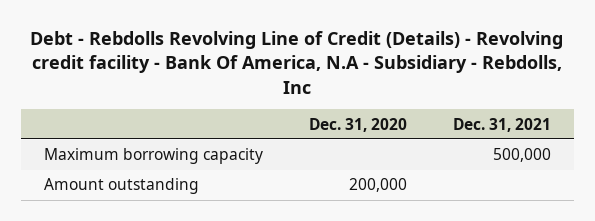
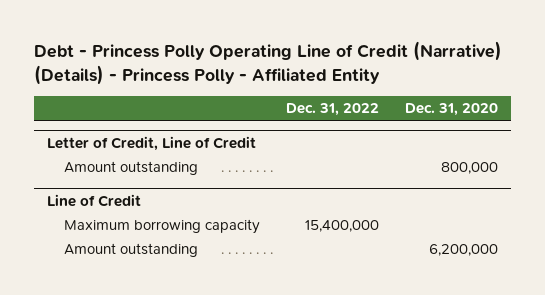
- Debt - Rebdolls Revolving Line of Credit (Details) - Revolving credit facility - Bank Of America, N.A - Subsidiary - Rebdolls, Inc
+ Debt - Princess Polly Operating Line of Credit (Narrative) (Details) - Princess Polly - Affiliated Entity
- | Dec. 31, 2020 | Dec. 31, 2021
+ | Dec. 31, 2022 | Dec. 31, 2020
- Maximum borrowing capacity | | 500,000
- Amount outstanding | 200,000 |
+ Letter of Credit, Line of Credit
+ Amount outstanding | | 800,000
+ Line of Credit
+ Maximum borrowing capacity | 15,400,000 |
+ Amount outstanding | | 6,200,000

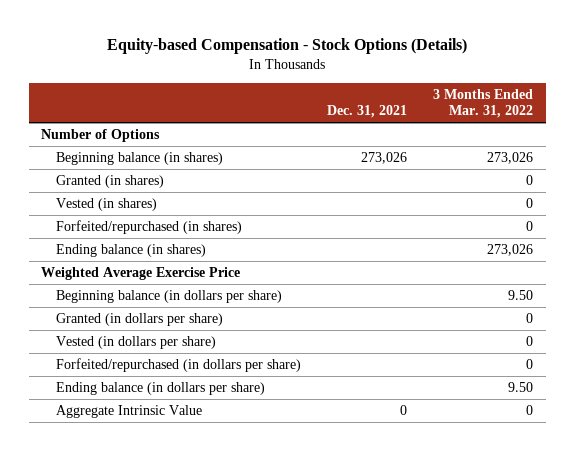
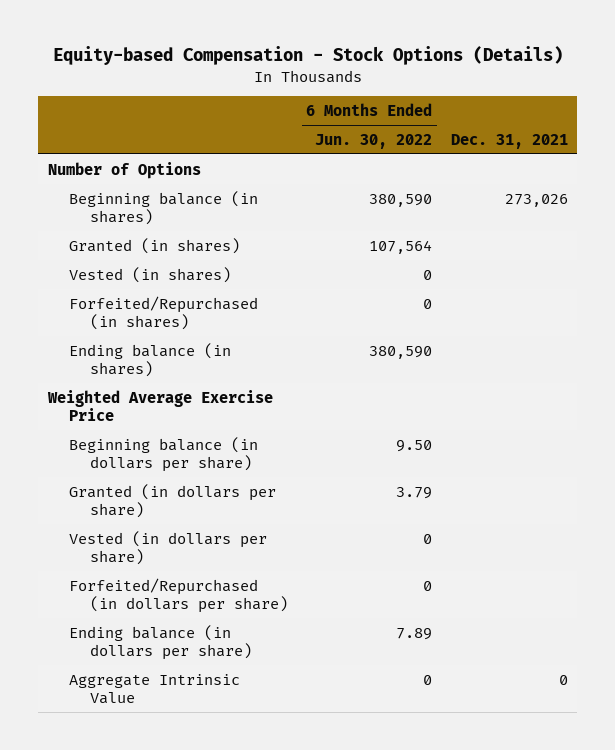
- | Dec. 31, 2021 | 3 Months Ended Mar. 31, 2022
+ | 6 Months Ended Jun. 30, 2022 | Dec. 31, 2021
- Forfeited/repurchased (in shares) | | 0
+ Forfeited/Repurchased (in shares) | 0 |
- Forfeited/repurchased (in dollars per share) | | 0
+ Forfeited/Repurchased (in dollars per share) | 0 |

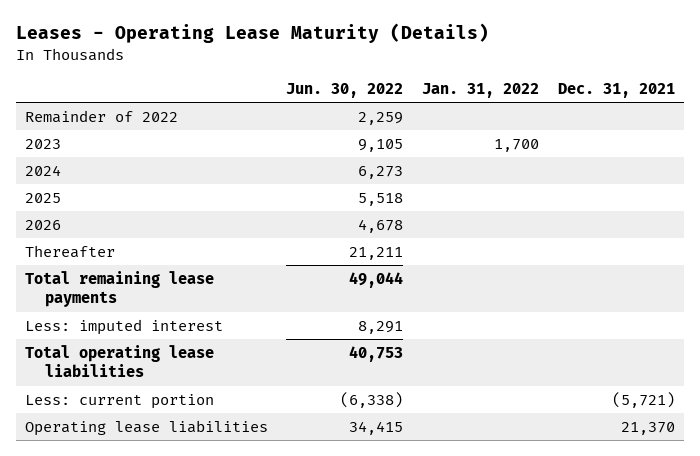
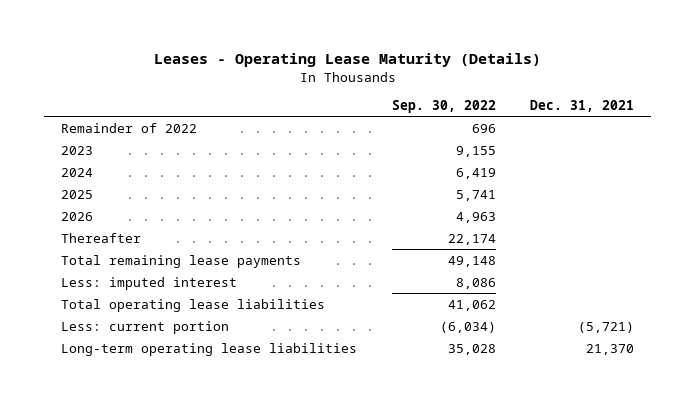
- | Jun. 30, 2022 | Jan. 31, 2022 | Dec. 31, 2021
+ | Sep. 30, 2022 | Dec. 31, 2021
- Operating lease liabilities | 34,415 | | 21,370
+ Long-term operating lease liabilities | 35,028 | 21,370

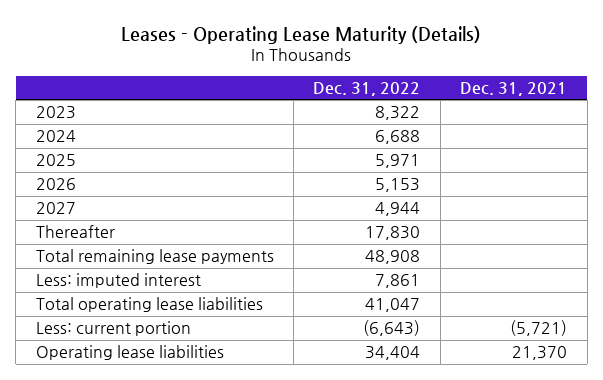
- | Sep. 30, 2022 | Dec. 31, 2021
+ | Dec. 31, 2022 | Dec. 31, 2021
- Remainder of 2022 | 696 |
+ 2027 | 4,944 |
- Long-term operating lease liabilities | 35,028 | 21,370
+ Operating lease liabilities | 34,404 | 21,370

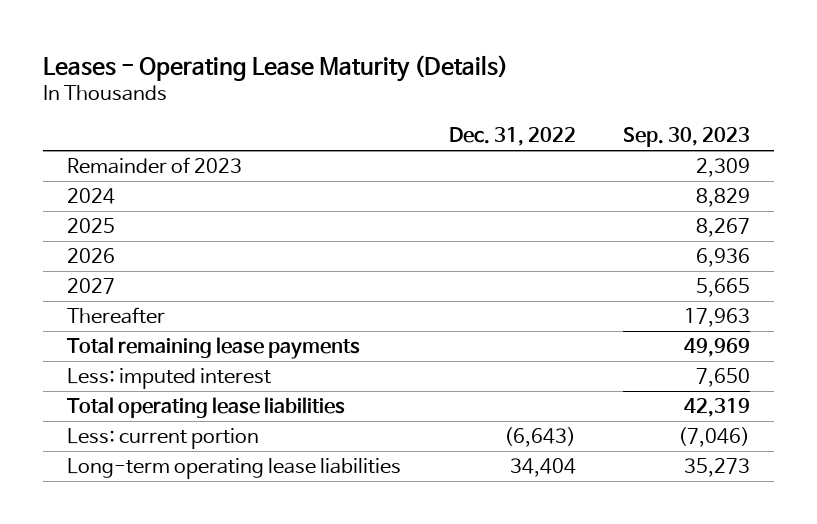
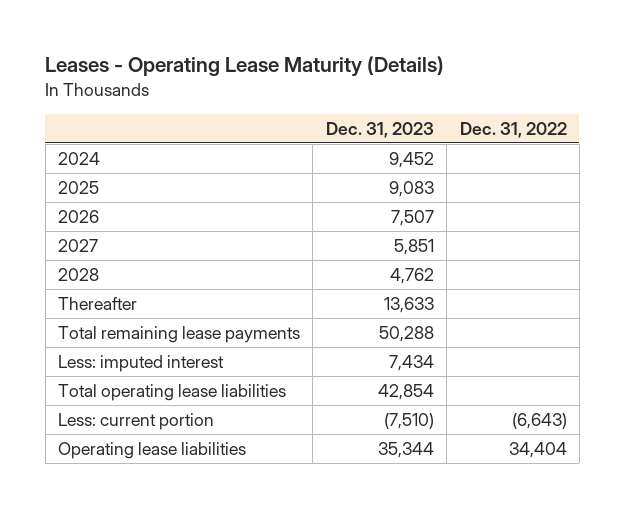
- | Dec. 31, 2022 | Sep. 30, 2023
+ | Dec. 31, 2023 | Dec. 31, 2022
- Remainder of 2023 | | 2,309
+ 2028 | 4,762 |
- Long-term operating lease liabilities | 34,404 | 35,273
+ Operating lease liabilities | 35,344 | 34,404

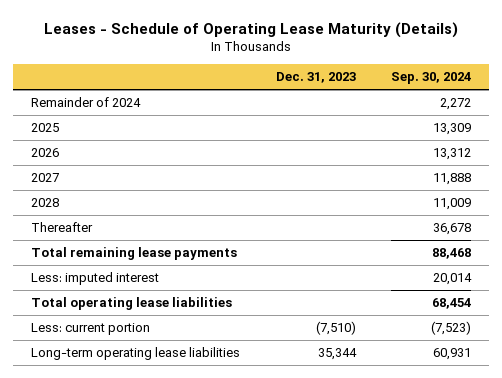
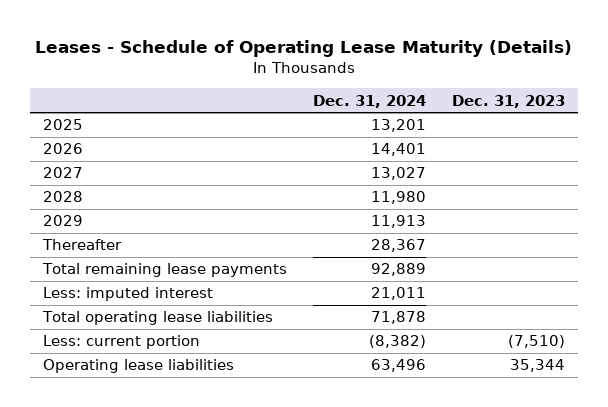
- | Dec. 31, 2023 | Sep. 30, 2024
+ | Dec. 31, 2024 | Dec. 31, 2023
- Remainder of 2024 | | 2,272
+ 2029 | 11,913 |
- Long-term operating lease liabilities | 35,344 | 60,931
+ Operating lease liabilities | 63,496 | 35,344

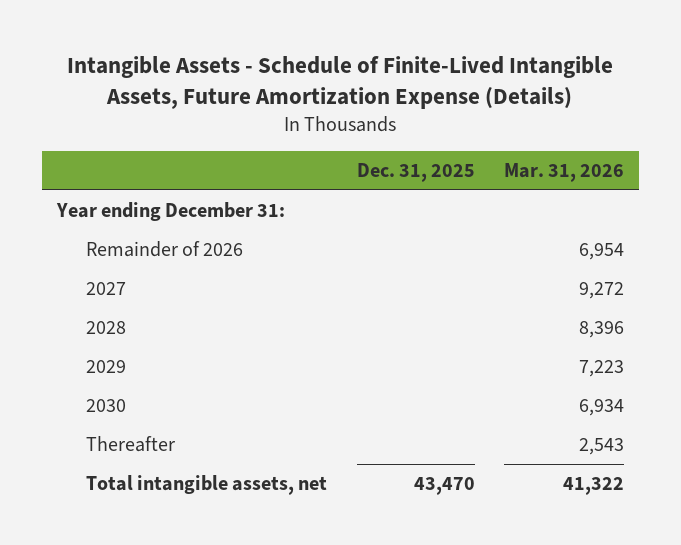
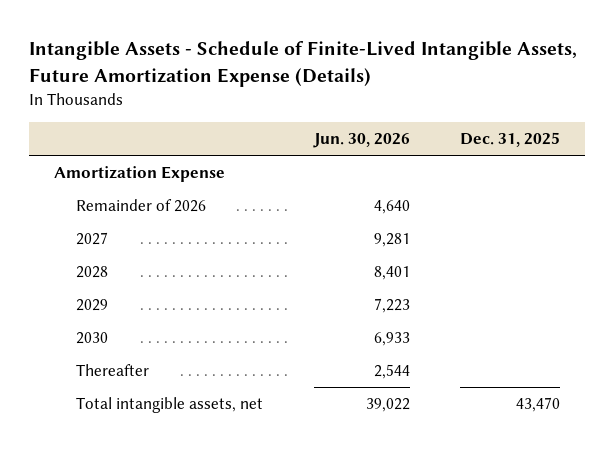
- | Dec. 31, 2025 | Mar. 31, 2026
+ | Jun. 30, 2026 | Dec. 31, 2025
- Year ending December 31:
+ Amortization Expense

